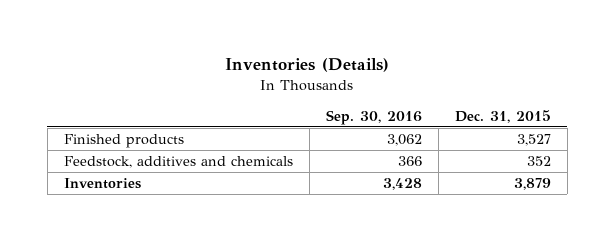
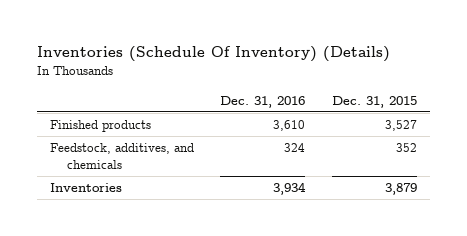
- Inventories (Details)
+ Inventories (Schedule Of Inventory) (Details)
- | Sep. 30, 2016 | Dec. 31, 2015
+ | Dec. 31, 2016 | Dec. 31, 2015
- Feedstock, additives and chemicals | 366 | 352
+ Feedstock, additives, and chemicals | 324 | 352

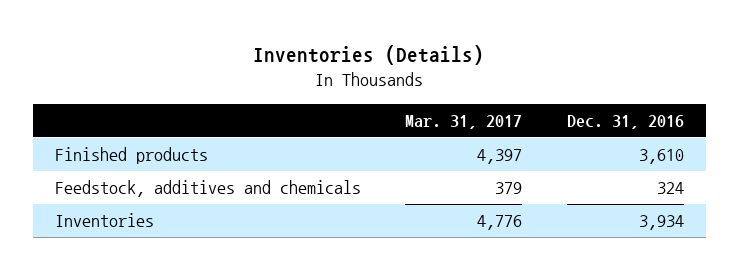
- Inventories (Schedule Of Inventory) (Details)
+ Inventories (Details)
- | Dec. 31, 2016 | Dec. 31, 2015
+ | Mar. 31, 2017 | Dec. 31, 2016
- Feedstock, additives, and chemicals | 324 | 352
+ Feedstock, additives and chemicals | 379 | 324

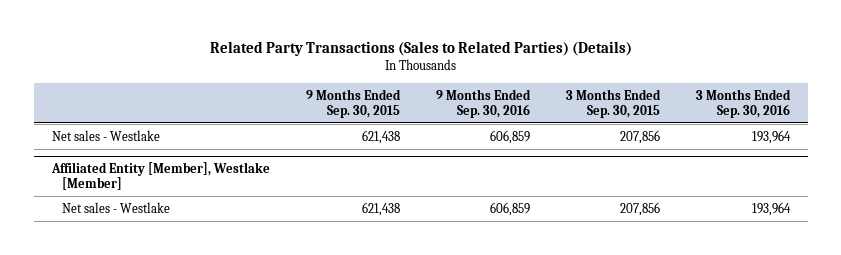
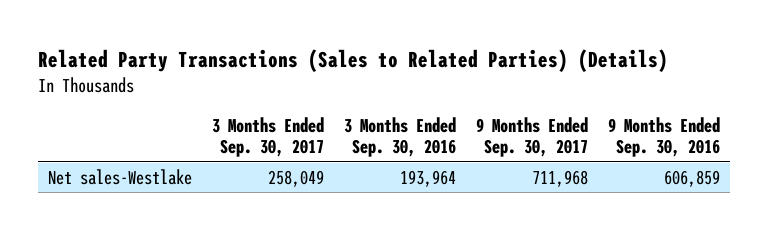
- | 9 Months Ended Sep. 30, 2015 | 9 Months Ended Sep. 30, 2016 | 3 Months Ended Sep. 30, 2015 | 3 Months Ended Sep. 30, 2016
+ | 3 Months Ended Sep. 30, 2017 | 3 Months Ended Sep. 30, 2016 | 9 Months Ended Sep. 30, 2017 | 9 Months Ended Sep. 30, 2016
- Net sales - Westlake | 621,438 | 606,859 | 207,856 | 193,964
- Affiliated Entity [Member], Westlake [Member]
- Net sales - Westlake | 621,438 | 606,859 | 207,856 | 193,964
+ Net sales-Westlake | 258,049 | 193,964 | 711,968 | 606,859

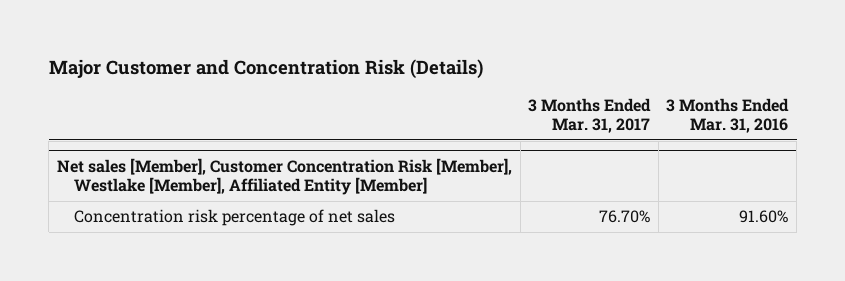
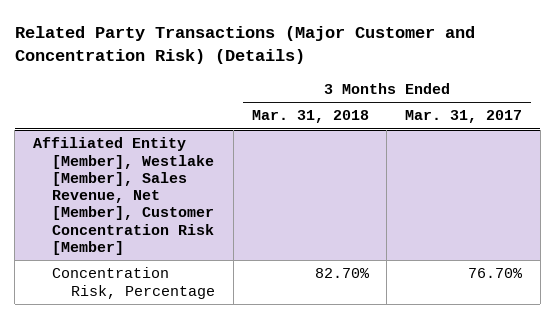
- Major Customer and Concentration Risk (Details)
+ Related Party Transactions (Major Customer and Concentration Risk) (Details)
- | 3 Months Ended Mar. 31, 2017 | 3 Months Ended Mar. 31, 2016
+ | 3 Months Ended Mar. 31, 2018 | 3 Months Ended Mar. 31, 2017
- Net sales [Member], Customer Concentration Risk [Member], Westlake [Member], Affiliated Entity [Member]
- Concentration risk percentage of net sales | 76.70% | 91.60%
+ Affiliated Entity [Member], Westlake [Member], Sales Revenue, Net [Member], Customer Concentration Risk [Member]
+ Concentration Risk, Percentage | 82.70% | 76.70%

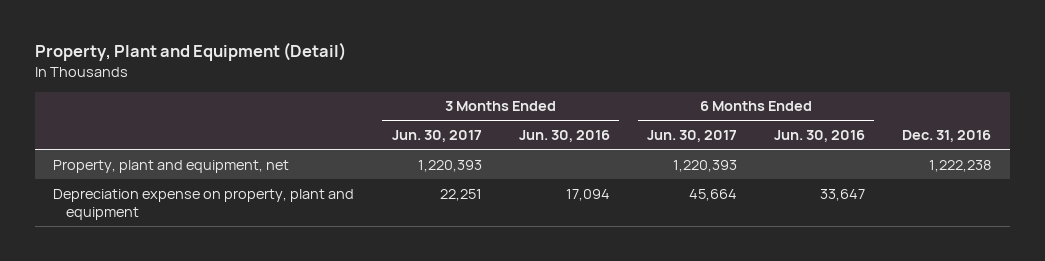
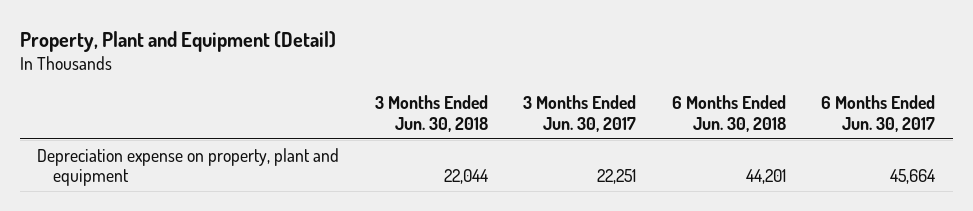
- | 3 Months Ended Jun. 30, 2017 | 3 Months Ended Jun. 30, 2016 | 6 Months Ended Jun. 30, 2017 | 6 Months Ended Jun. 30, 2016 | Dec. 31, 2016
+ | 3 Months Ended Jun. 30, 2018 | 3 Months Ended Jun. 30, 2017 | 6 Months Ended Jun. 30, 2018 | 6 Months Ended Jun. 30, 2017
- Property, plant and equipment, net | 1,220,393 | | 1,220,393 | | 1,222,238

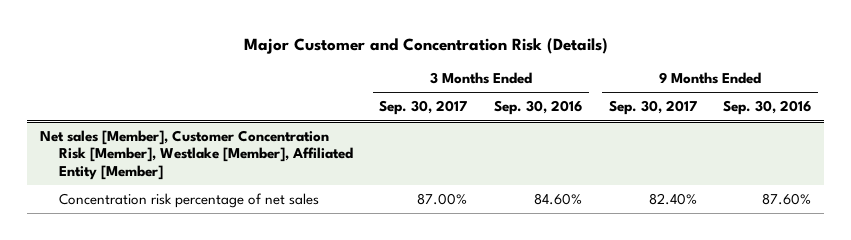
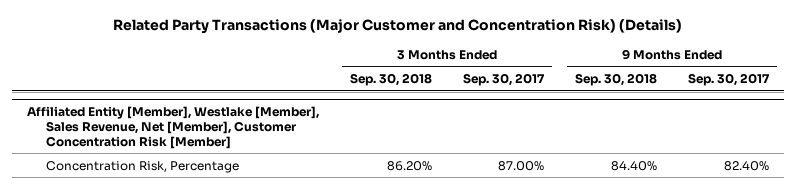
- Major Customer and Concentration Risk (Details)
+ Related Party Transactions (Major Customer and Concentration Risk) (Details)
- | 3 Months Ended Sep. 30, 2017 | 3 Months Ended Sep. 30, 2016 | 9 Months Ended Sep. 30, 2017 | 9 Months Ended Sep. 30, 2016
+ | 3 Months Ended Sep. 30, 2018 | 3 Months Ended Sep. 30, 2017 | 9 Months Ended Sep. 30, 2018 | 9 Months Ended Sep. 30, 2017
- Net sales [Member], Customer Concentration Risk [Member], Westlake [Member], Affiliated Entity [Member]
- Concentration risk percentage of net sales | 87.00% | 84.60% | 82.40% | 87.60%
+ Affiliated Entity [Member], Westlake [Member], Sales Revenue, Net [Member], Customer Concentration Risk [Member]
+ Concentration Risk, Percentage | 86.20% | 87.00% | 84.40% | 82.40%

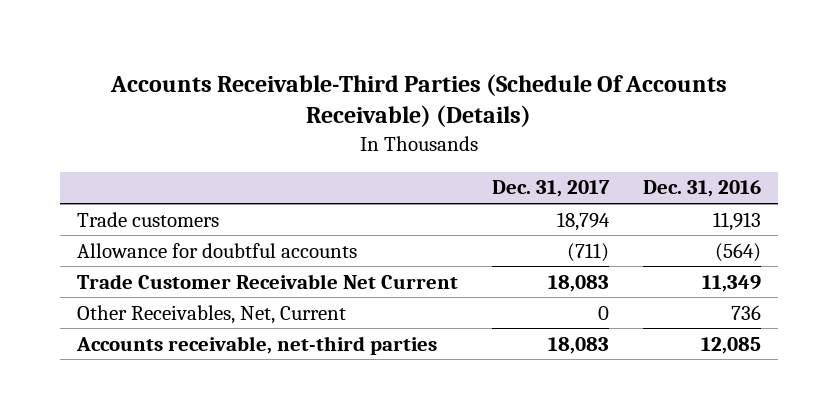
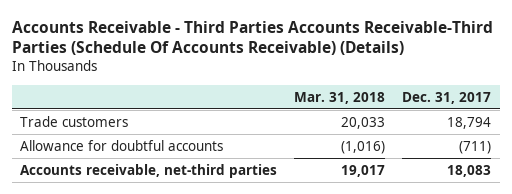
- Accounts Receivable-Third Parties (Schedule Of Accounts Receivable) (Details)
+ Accounts Receivable - Third Parties Accounts Receivable-Third Parties (Schedule Of Accounts Receivable) (Details)
- | Dec. 31, 2017 | Dec. 31, 2016
+ | Mar. 31, 2018 | Dec. 31, 2017
- Trade Customer Receivable Net Current | 18,083 | 11,349
- Other Receivables, Net, Current | 0 | 736

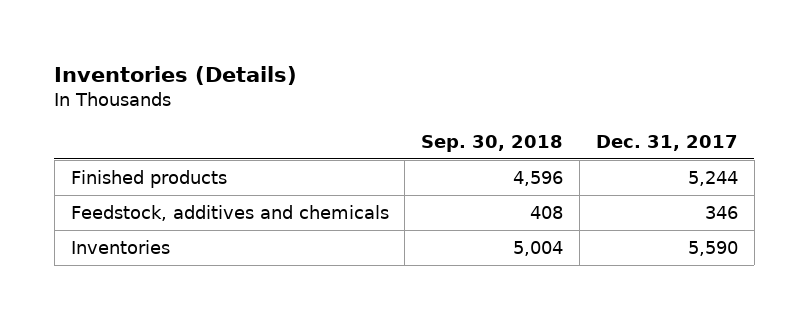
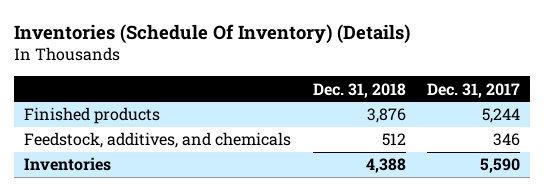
- Inventories (Details)
+ Inventories (Schedule Of Inventory) (Details)
- | Sep. 30, 2018 | Dec. 31, 2017
+ | Dec. 31, 2018 | Dec. 31, 2017
- Feedstock, additives and chemicals | 408 | 346
+ Feedstock, additives, and chemicals | 512 | 346

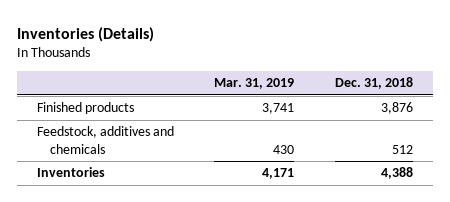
- Inventories (Schedule Of Inventory) (Details)
+ Inventories (Details)
- | Dec. 31, 2018 | Dec. 31, 2017
+ | Mar. 31, 2019 | Dec. 31, 2018
- Feedstock, additives, and chemicals | 512 | 346
+ Feedstock, additives and chemicals | 430 | 512

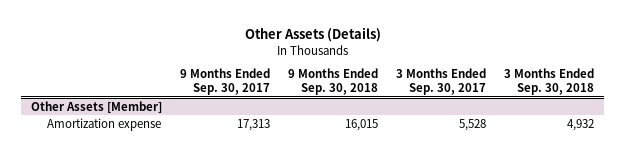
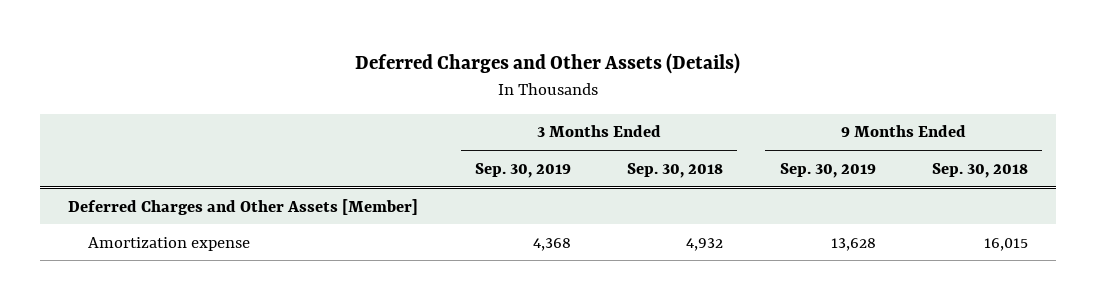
- Other Assets (Details)
+ Deferred Charges and Other Assets (Details)
- | 9 Months Ended Sep. 30, 2017 | 9 Months Ended Sep. 30, 2018 | 3 Months Ended Sep. 30, 2017 | 3 Months Ended Sep. 30, 2018
+ | 3 Months Ended Sep. 30, 2019 | 3 Months Ended Sep. 30, 2018 | 9 Months Ended Sep. 30, 2019 | 9 Months Ended Sep. 30, 2018
- Other Assets [Member]
+ Deferred Charges and Other Assets [Member]

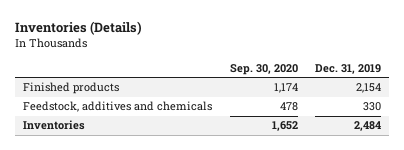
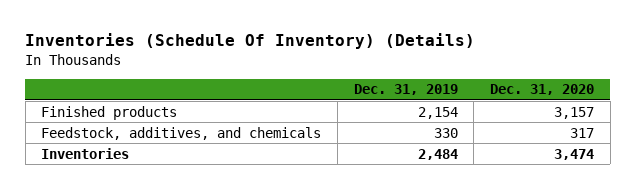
- Inventories (Details)
+ Inventories (Schedule Of Inventory) (Details)
- | Sep. 30, 2020 | Dec. 31, 2019
+ | Dec. 31, 2019 | Dec. 31, 2020
- Feedstock, additives and chemicals | 478 | 330
+ Feedstock, additives, and chemicals | 330 | 317

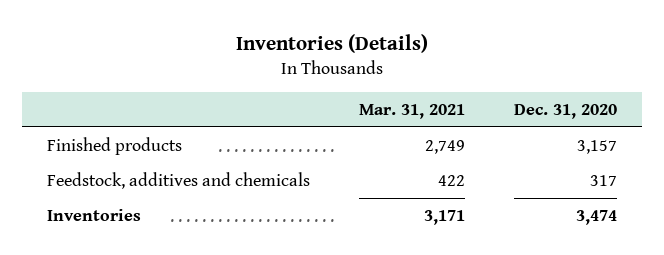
- Inventories (Schedule Of Inventory) (Details)
+ Inventories (Details)
- | Dec. 31, 2019 | Dec. 31, 2020
+ | Mar. 31, 2021 | Dec. 31, 2020
- Feedstock, additives, and chemicals | 330 | 317
+ Feedstock, additives and chemicals | 422 | 317

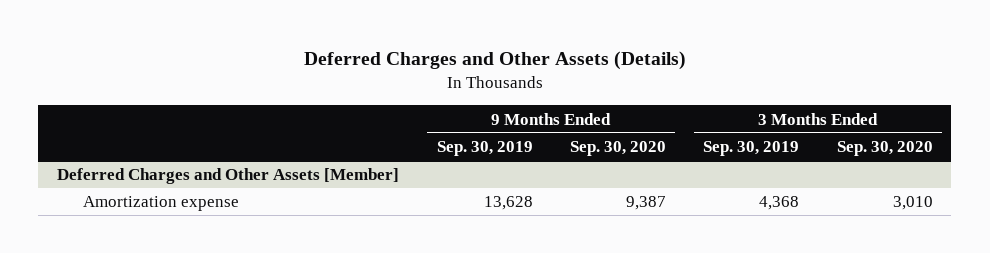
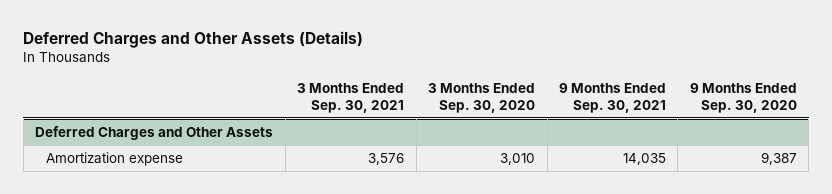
- | 9 Months Ended Sep. 30, 2019 | 9 Months Ended Sep. 30, 2020 | 3 Months Ended Sep. 30, 2019 | 3 Months Ended Sep. 30, 2020
+ | 3 Months Ended Sep. 30, 2021 | 3 Months Ended Sep. 30, 2020 | 9 Months Ended Sep. 30, 2021 | 9 Months Ended Sep. 30, 2020
- Deferred Charges and Other Assets [Member]
+ Deferred Charges and Other Assets

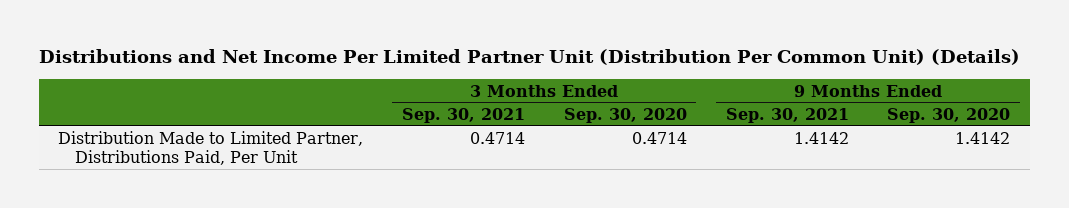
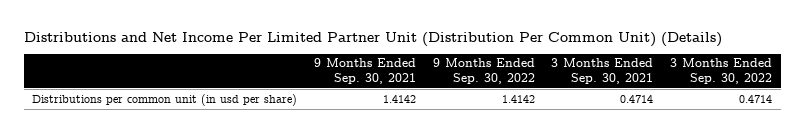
- | 3 Months Ended Sep. 30, 2021 | 3 Months Ended Sep. 30, 2020 | 9 Months Ended Sep. 30, 2021 | 9 Months Ended Sep. 30, 2020
+ | 9 Months Ended Sep. 30, 2021 | 9 Months Ended Sep. 30, 2022 | 3 Months Ended Sep. 30, 2021 | 3 Months Ended Sep. 30, 2022
- Distribution Made to Limited Partner, Distributions Paid, Per Unit | 0.4714 | 0.4714 | 1.4142 | 1.4142
+ Distributions per common unit (in usd per share) | 1.4142 | 1.4142 | 0.4714 | 0.4714

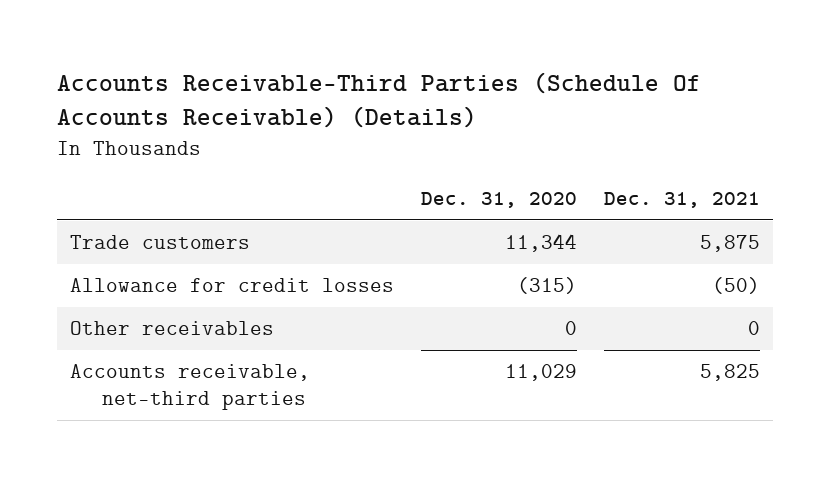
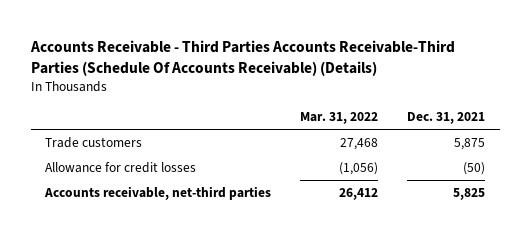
- Accounts Receivable-Third Parties (Schedule Of Accounts Receivable) (Details)
+ Accounts Receivable - Third Parties Accounts Receivable-Third Parties (Schedule Of Accounts Receivable) (Details)
- | Dec. 31, 2020 | Dec. 31, 2021
+ | Mar. 31, 2022 | Dec. 31, 2021
- Other receivables | 0 | 0

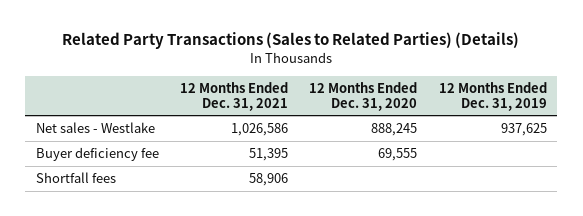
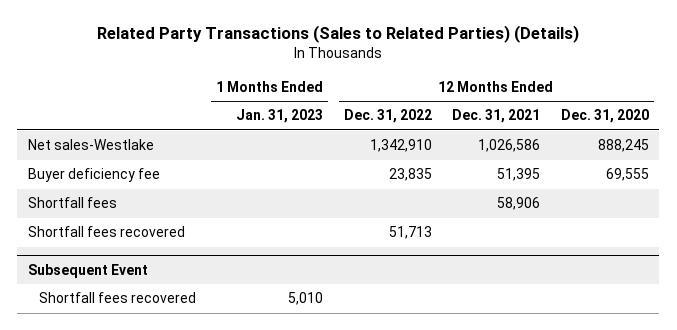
- | 12 Months Ended Dec. 31, 2021 | 12 Months Ended Dec. 31, 2020 | 12 Months Ended Dec. 31, 2019
+ | 1 Months Ended Jan. 31, 2023 | 12 Months Ended Dec. 31, 2022 | 12 Months Ended Dec. 31, 2021 | 12 Months Ended Dec. 31, 2020
- Net sales - Westlake | 1,026,586 | 888,245 | 937,625
+ Net sales-Westlake | | 1,342,910 | 1,026,586 | 888,245
+ Shortfall fees recovered | | 51,713 | |
+ Subsequent Event
+ Shortfall fees recovered | 5,010 | | |

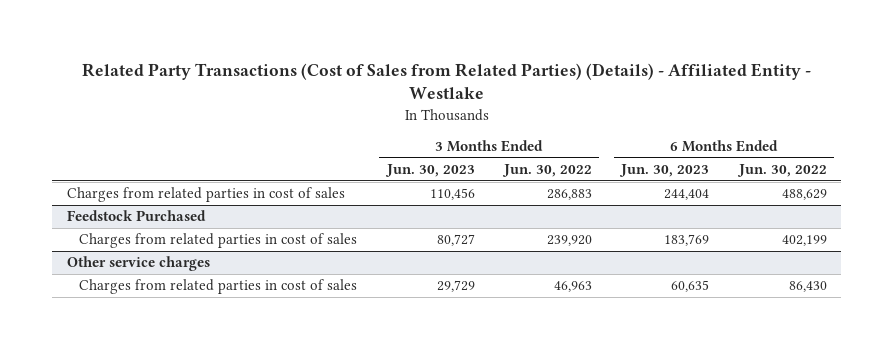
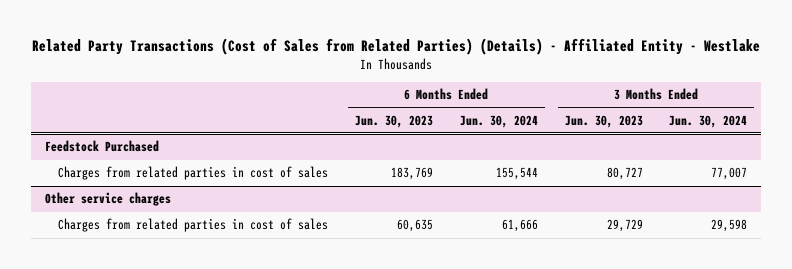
- | 3 Months Ended Jun. 30, 2023 | 3 Months Ended Jun. 30, 2022 | 6 Months Ended Jun. 30, 2023 | 6 Months Ended Jun. 30, 2022
+ | 6 Months Ended Jun. 30, 2023 | 6 Months Ended Jun. 30, 2024 | 3 Months Ended Jun. 30, 2023 | 3 Months Ended Jun. 30, 2024
- Charges from related parties in cost of sales | 110,456 | 286,883 | 244,404 | 488,629

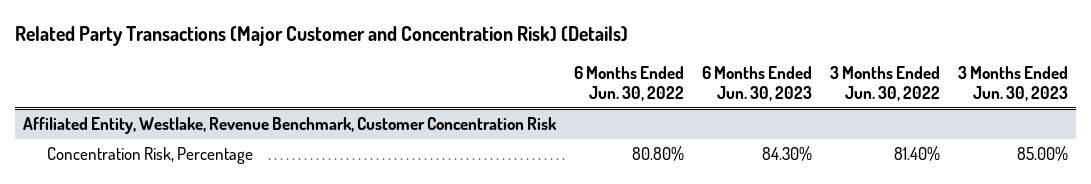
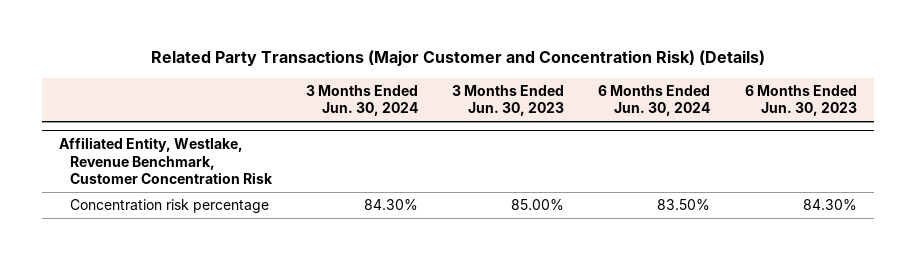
- | 6 Months Ended Jun. 30, 2022 | 6 Months Ended Jun. 30, 2023 | 3 Months Ended Jun. 30, 2022 | 3 Months Ended Jun. 30, 2023
+ | 3 Months Ended Jun. 30, 2024 | 3 Months Ended Jun. 30, 2023 | 6 Months Ended Jun. 30, 2024 | 6 Months Ended Jun. 30, 2023
@ Affiliated Entity, Westlake, Revenue Benchmark, Customer Concentration Risk
- Concentration Risk, Percentage | 80.80% | 84.30% | 81.40% | 85.00%
+ Concentration risk percentage | 84.30% | 85.00% | 83.50% | 84.30%

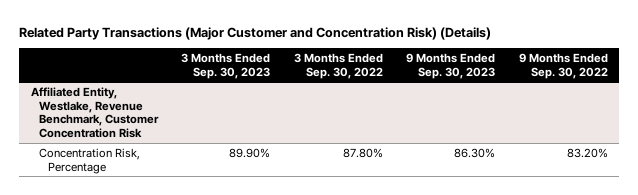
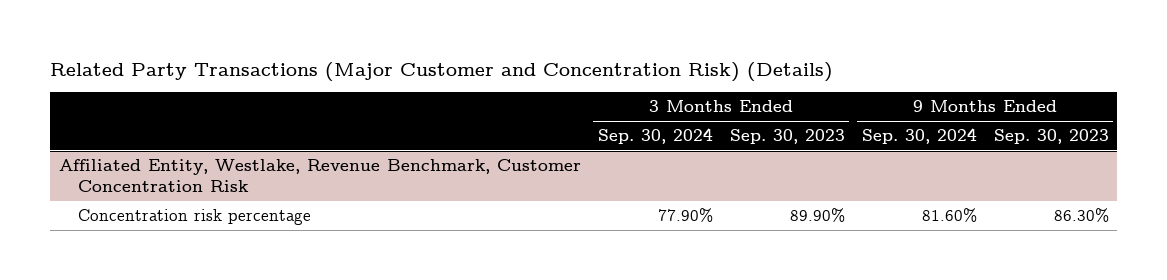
- | 3 Months Ended Sep. 30, 2023 | 3 Months Ended Sep. 30, 2022 | 9 Months Ended Sep. 30, 2023 | 9 Months Ended Sep. 30, 2022
+ | 3 Months Ended Sep. 30, 2024 | 3 Months Ended Sep. 30, 2023 | 9 Months Ended Sep. 30, 2024 | 9 Months Ended Sep. 30, 2023
@ Affiliated Entity, Westlake, Revenue Benchmark, Customer Concentration Risk
- Concentration Risk, Percentage | 89.90% | 87.80% | 86.30% | 83.20%
+ Concentration risk percentage | 77.90% | 89.90% | 81.60% | 86.30%

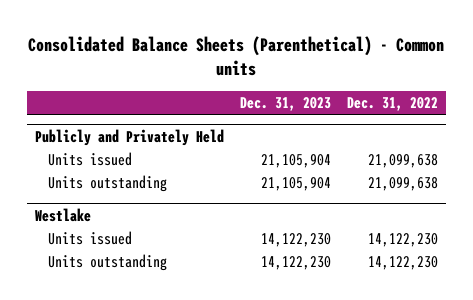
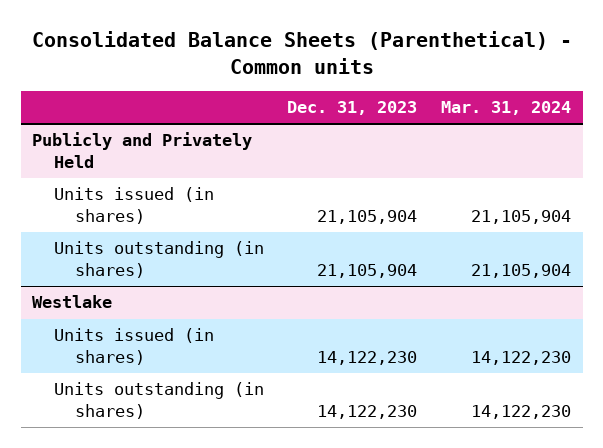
- | Dec. 31, 2023 | Dec. 31, 2022
+ | Dec. 31, 2023 | Mar. 31, 2024
@ Publicly and Privately Held
- Units issued | 21,105,904 | 21,099,638
- Units outstanding | 21,105,904 | 21,099,638
+ Units issued (in shares) | 21,105,904 | 21,105,904
+ Units outstanding (in shares) | 21,105,904 | 21,105,904
@ Westlake
- Units issued | 14,122,230 | 14,122,230
- Units outstanding | 14,122,230 | 14,122,230
+ Units issued (in shares) | 14,122,230 | 14,122,230
+ Units outstanding (in shares) | 14,122,230 | 14,122,230

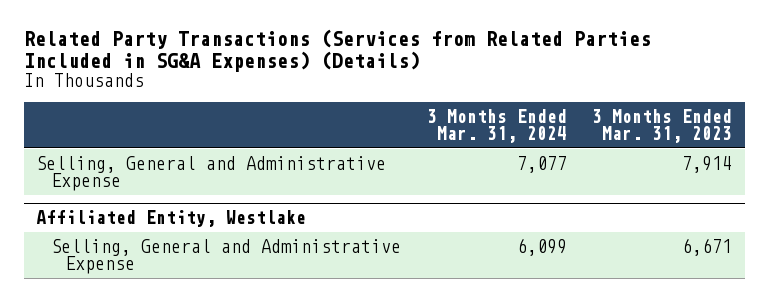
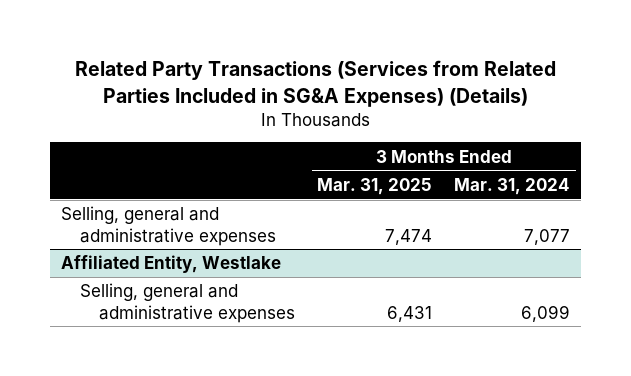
- | 3 Months Ended Mar. 31, 2024 | 3 Months Ended Mar. 31, 2023
+ | 3 Months Ended Mar. 31, 2025 | 3 Months Ended Mar. 31, 2024
- Selling, General and Administrative Expense | 7,077 | 7,914
+ Selling, general and administrative expenses | 7,474 | 7,077
@ Affiliated Entity, Westlake
- Selling, General and Administrative Expense | 6,099 | 6,671
+ Selling, general and administrative expenses | 6,431 | 6,099

